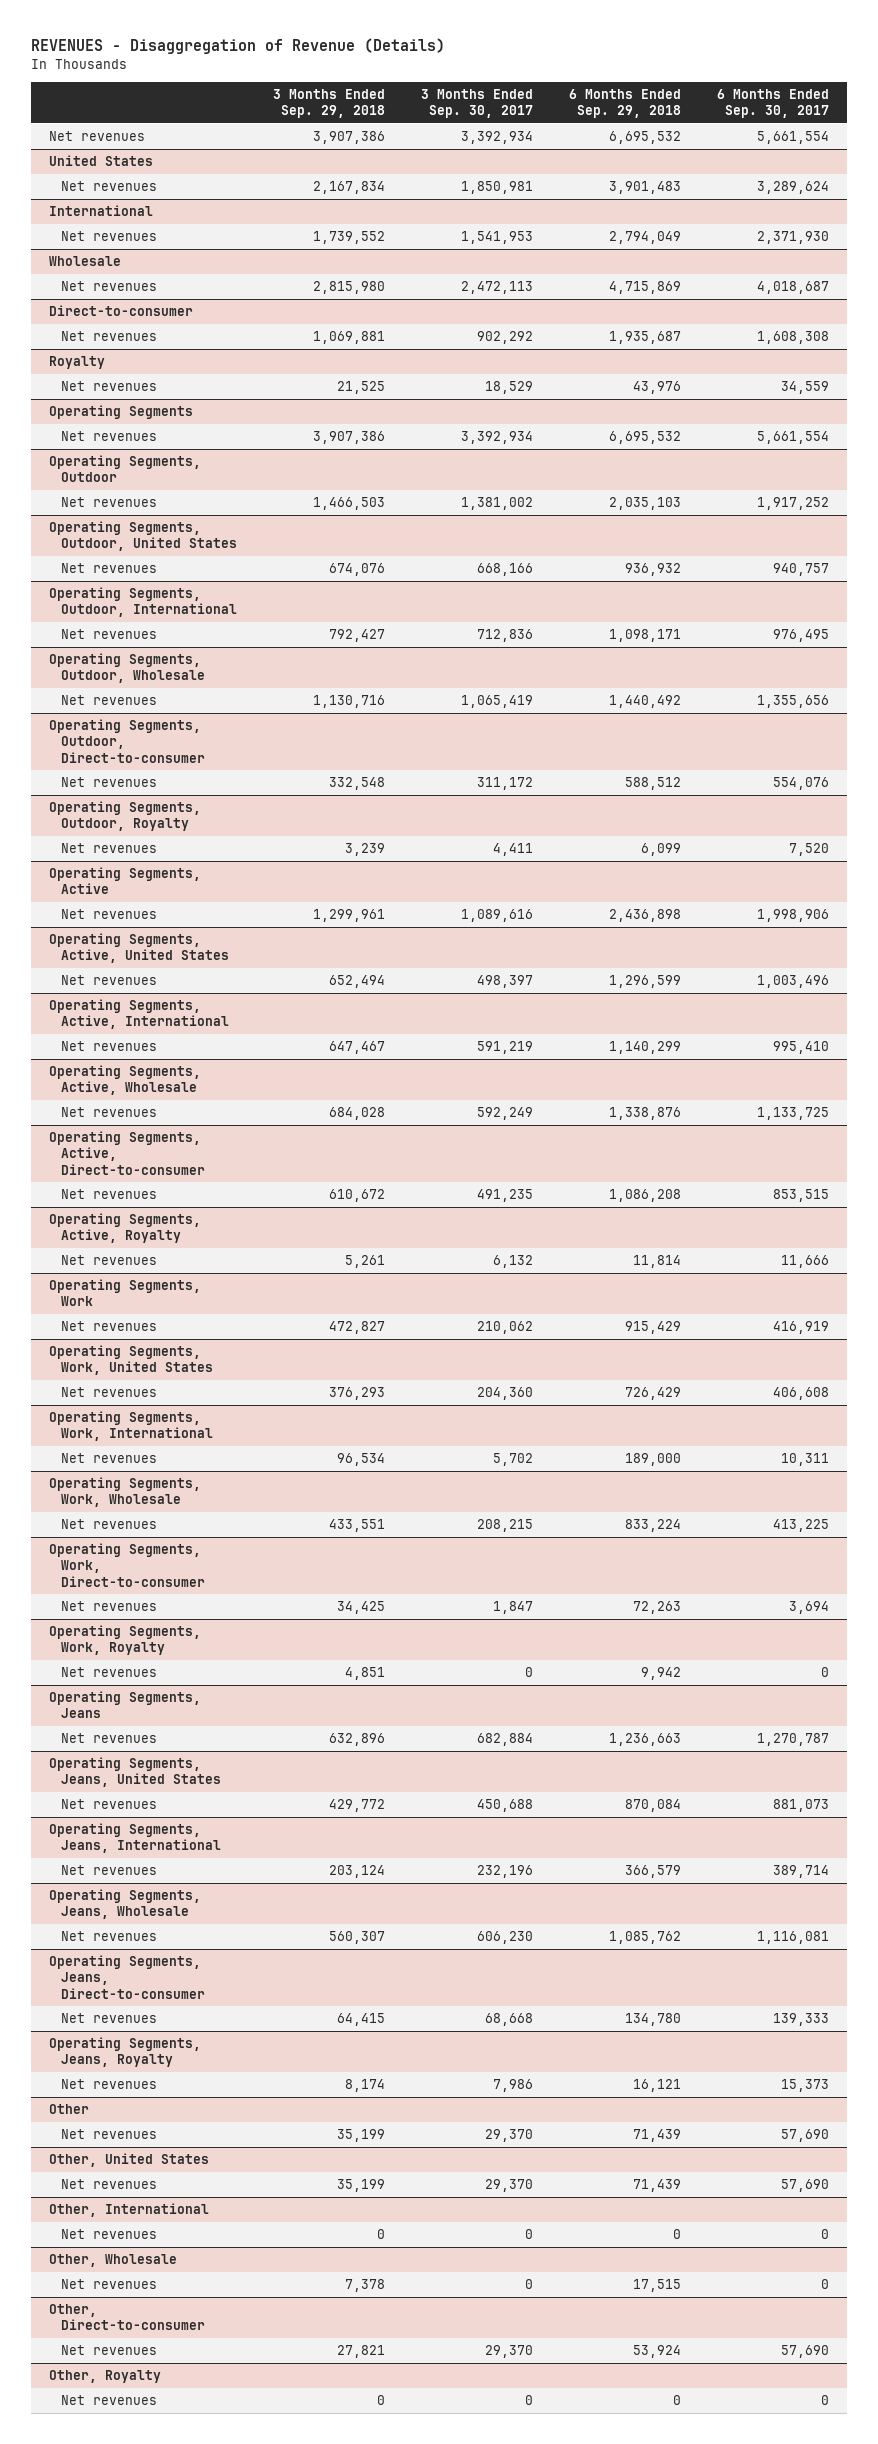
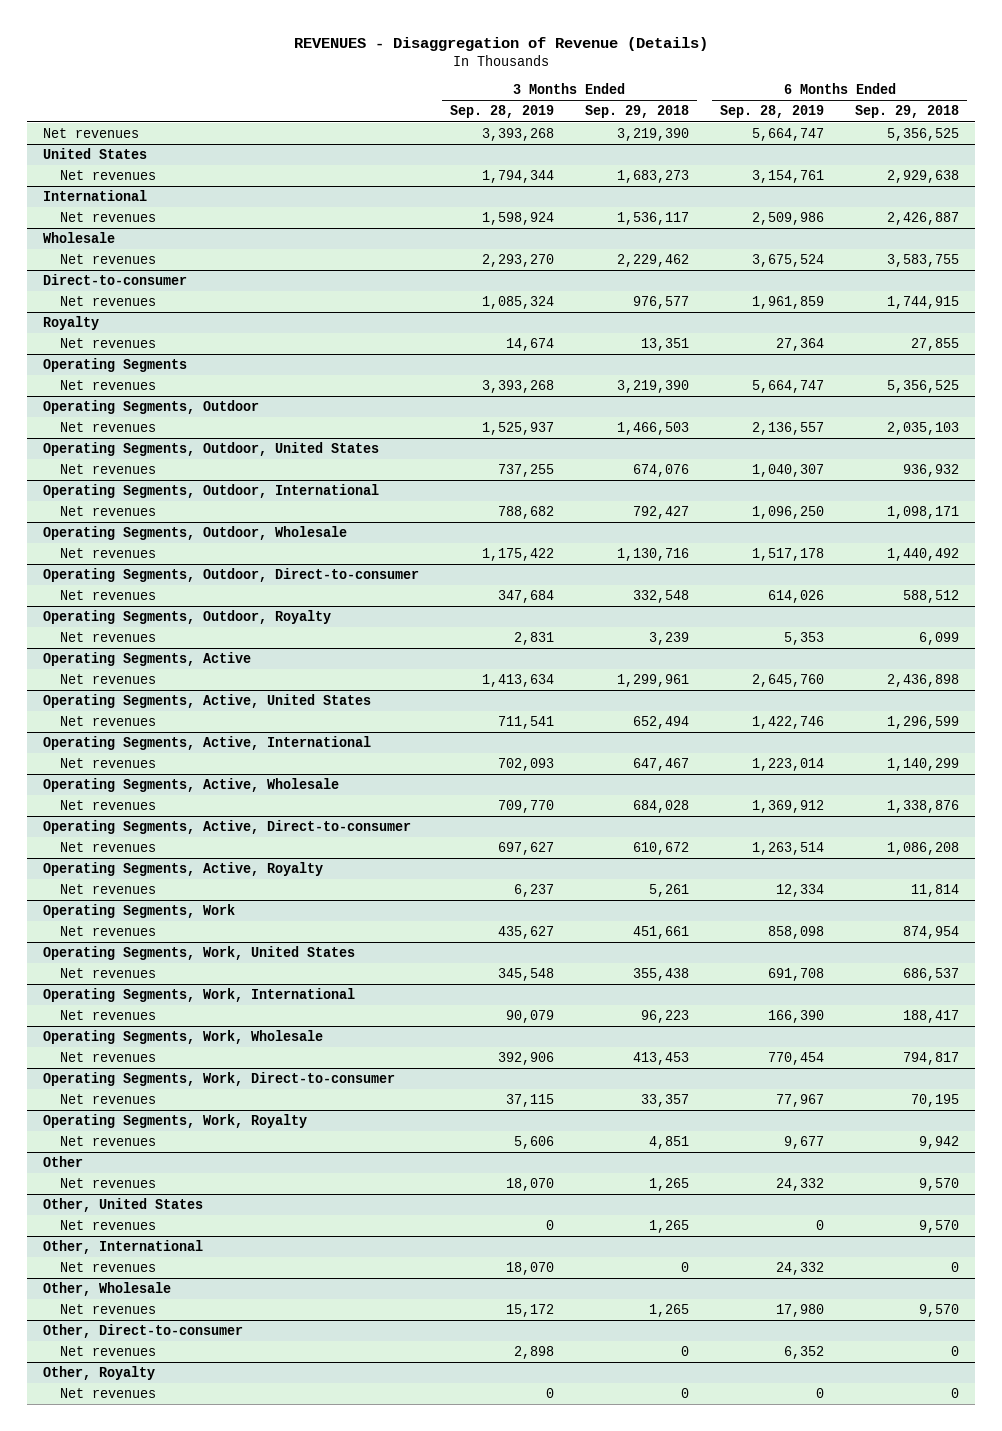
- | 3 Months Ended Sep. 29, 2018 | 3 Months Ended Sep. 30, 2017 | 6 Months Ended Sep. 29, 2018 | 6 Months Ended Sep. 30, 2017
+ | 3 Months Ended Sep. 28, 2019 | 3 Months Ended Sep. 29, 2018 | 6 Months Ended Sep. 28, 2019 | 6 Months Ended Sep. 29, 2018
- Net revenues | 3,907,386 | 3,392,934 | 6,695,532 | 5,661,554
+ Net revenues | 3,393,268 | 3,219,390 | 5,664,747 | 5,356,525
@ United States
- Net revenues | 2,167,834 | 1,850,981 | 3,901,483 | 3,289,624
+ Net revenues | 1,794,344 | 1,683,273 | 3,154,761 | 2,929,638
@ International
- Net revenues | 1,739,552 | 1,541,953 | 2,794,049 | 2,371,930
+ Net revenues | 1,598,924 | 1,536,117 | 2,509,986 | 2,426,887
@ Wholesale
- Net revenues | 2,815,980 | 2,472,113 | 4,715,869 | 4,018,687
+ Net revenues | 2,293,270 | 2,229,462 | 3,675,524 | 3,583,755
@ Direct-to-consumer
- Net revenues | 1,069,881 | 902,292 | 1,935,687 | 1,608,308
+ Net revenues | 1,085,324 | 976,577 | 1,961,859 | 1,744,915
@ Royalty
- Net revenues | 21,525 | 18,529 | 43,976 | 34,559
+ Net revenues | 14,674 | 13,351 | 27,364 | 27,855
@ Operating Segments
- Net revenues | 3,907,386 | 3,392,934 | 6,695,532 | 5,661,554
+ Net revenues | 3,393,268 | 3,219,390 | 5,664,747 | 5,356,525
@ Operating Segments, Work
- Net revenues | 472,827 | 210,062 | 915,429 | 416,919
+ Net revenues | 435,627 | 451,661 | 858,098 | 874,954
@ Operating Segments, Work, United States
- Net revenues | 376,293 | 204,360 | 726,429 | 406,608
+ Net revenues | 345,548 | 355,438 | 691,708 | 686,537
@ Operating Segments, Work, International
- Net revenues | 96,534 | 5,702 | 189,000 | 10,311
+ Net revenues | 90,079 | 96,223 | 166,390 | 188,417
@ Operating Segments, Work, Wholesale
- Net revenues | 433,551 | 208,215 | 833,224 | 413,225
+ Net revenues | 392,906 | 413,453 | 770,454 | 794,817
@ Operating Segments, Work, Direct-to-consumer
- Net revenues | 34,425 | 1,847 | 72,263 | 3,694
+ Net revenues | 37,115 | 33,357 | 77,967 | 70,195
- Operating Segments, Jeans
- Net revenues | 632,896 | 682,884 | 1,236,663 | 1,270,787
- Operating Segments, Jeans, United States
- Net revenues | 429,772 | 450,688 | 870,084 | 881,073
- Operating Segments, Jeans, International
- Net revenues | 203,124 | 232,196 | 366,579 | 389,714
- Operating Segments, Jeans, Wholesale
- Net revenues | 560,307 | 606,230 | 1,085,762 | 1,116,081
- Operating Segments, Jeans, Direct-to-consumer
- Net revenues | 64,415 | 68,668 | 134,780 | 139,333
- Operating Segments, Jeans, Royalty
- Net revenues | 8,174 | 7,986 | 16,121 | 15,373
@ Other
- Net revenues | 35,199 | 29,370 | 71,439 | 57,690
+ Net revenues | 18,070 | 1,265 | 24,332 | 9,570
@ Other, United States
- Net revenues | 35,199 | 29,370 | 71,439 | 57,690
+ Net revenues | 0 | 1,265 | 0 | 9,570
@ Other, Wholesale
- Net revenues | 7,378 | 0 | 17,515 | 0
+ Net revenues | 15,172 | 1,265 | 17,980 | 9,570
@ Other, Direct-to-consumer
- Net revenues | 27,821 | 29,370 | 53,924 | 57,690
+ Net revenues | 2,898 | 0 | 6,352 | 0

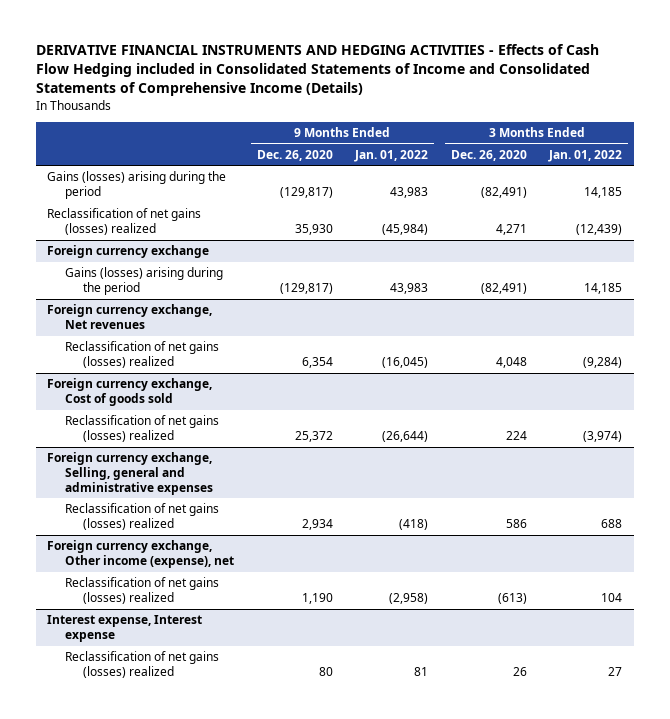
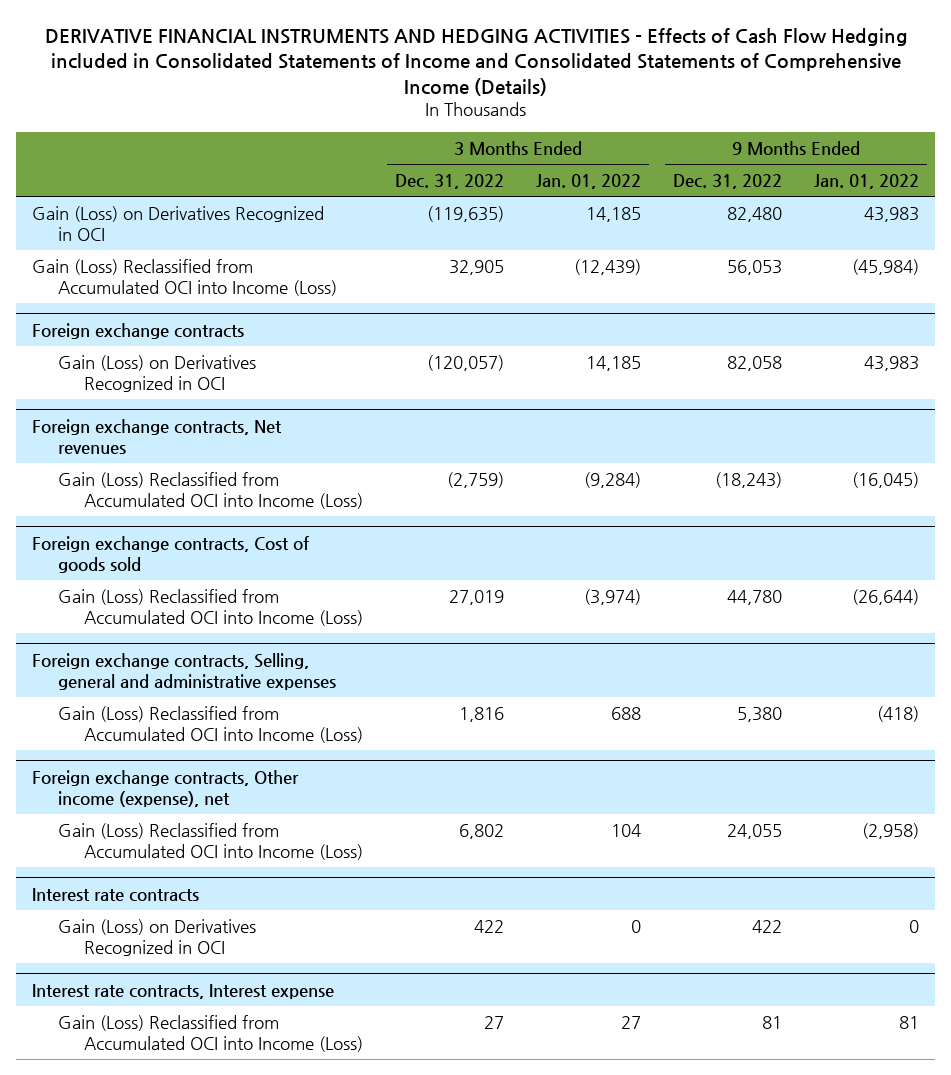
- | 9 Months Ended Dec. 26, 2020 | 9 Months Ended Jan. 01, 2022 | 3 Months Ended Dec. 26, 2020 | 3 Months Ended Jan. 01, 2022
+ | 3 Months Ended Dec. 31, 2022 | 3 Months Ended Jan. 01, 2022 | 9 Months Ended Dec. 31, 2022 | 9 Months Ended Jan. 01, 2022
- Gains (losses) arising during the period | (129,817) | 43,983 | (82,491) | 14,185
- Reclassification of net gains (losses) realized | 35,930 | (45,984) | 4,271 | (12,439)
- Foreign currency exchange
- Gains (losses) arising during the period | (129,817) | 43,983 | (82,491) | 14,185
- Foreign currency exchange, Net revenues
- Reclassification of net gains (losses) realized | 6,354 | (16,045) | 4,048 | (9,284)
- Foreign currency exchange, Cost of goods sold
- Reclassification of net gains (losses) realized | 25,372 | (26,644) | 224 | (3,974)
- Foreign currency exchange, Selling, general and administrative expenses
- Reclassification of net gains (losses) realized | 2,934 | (418) | 586 | 688
- Foreign currency exchange, Other income (expense), net
- Reclassification of net gains (losses) realized | 1,190 | (2,958) | (613) | 104
- Interest expense, Interest expense
- Reclassification of net gains (losses) realized | 80 | 81 | 26 | 27
+ Gain (Loss) on Derivatives Recognized in OCI | (119,635) | 14,185 | 82,480 | 43,983
+ Gain (Loss) Reclassified from Accumulated OCI into Income (Loss) | 32,905 | (12,439) | 56,053 | (45,984)
+ Foreign exchange contracts
+ Gain (Loss) on Derivatives Recognized in OCI | (120,057) | 14,185 | 82,058 | 43,983
+ Foreign exchange contracts, Net revenues
+ Gain (Loss) Reclassified from Accumulated OCI into Income (Loss) | (2,759) | (9,284) | (18,243) | (16,045)
+ Foreign exchange contracts, Cost of goods sold
+ Gain (Loss) Reclassified from Accumulated OCI into Income (Loss) | 27,019 | (3,974) | 44,780 | (26,644)
+ Foreign exchange contracts, Selling, general and administrative expenses
+ Gain (Loss) Reclassified from Accumulated OCI into Income (Loss) | 1,816 | 688 | 5,380 | (418)
+ Foreign exchange contracts, Other income (expense), net
+ Gain (Loss) Reclassified from Accumulated OCI into Income (Loss) | 6,802 | 104 | 24,055 | (2,958)
+ Interest rate contracts
+ Gain (Loss) on Derivatives Recognized in OCI | 422 | 0 | 422 | 0
+ Interest rate contracts, Interest expense
+ Gain (Loss) Reclassified from Accumulated OCI into Income (Loss) | 27 | 27 | 81 | 81

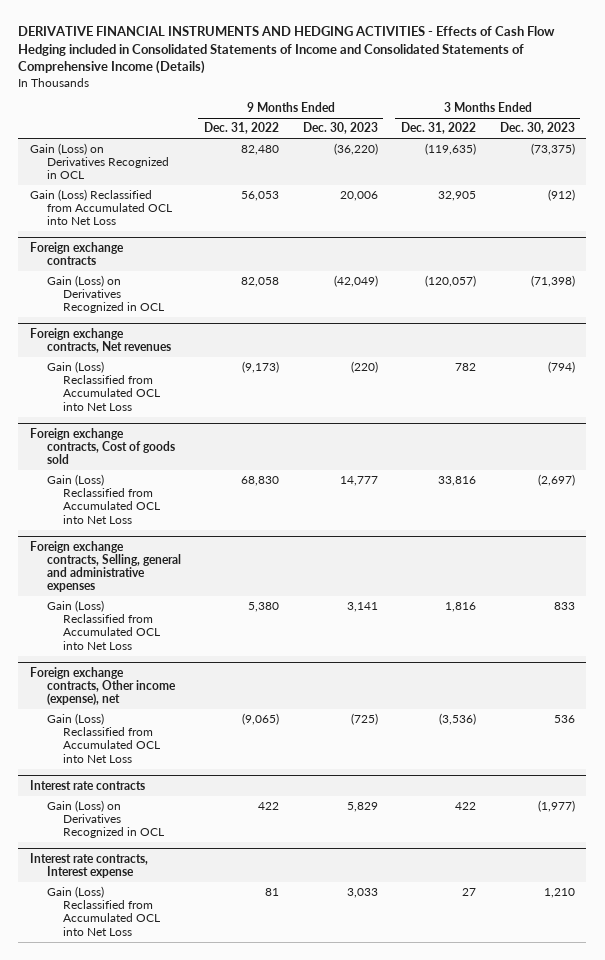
- | 3 Months Ended Dec. 31, 2022 | 3 Months Ended Jan. 01, 2022 | 9 Months Ended Dec. 31, 2022 | 9 Months Ended Jan. 01, 2022
+ | 9 Months Ended Dec. 31, 2022 | 9 Months Ended Dec. 30, 2023 | 3 Months Ended Dec. 31, 2022 | 3 Months Ended Dec. 30, 2023
- Gain (Loss) on Derivatives Recognized in OCI | (119,635) | 14,185 | 82,480 | 43,983
- Gain (Loss) Reclassified from Accumulated OCI into Income (Loss) | 32,905 | (12,439) | 56,053 | (45,984)
+ Gain (Loss) on Derivatives Recognized in OCL | 82,480 | (36,220) | (119,635) | (73,375)
+ Gain (Loss) Reclassified from Accumulated OCL into Net Loss | 56,053 | 20,006 | 32,905 | (912)
@ Foreign exchange contracts
- Gain (Loss) on Derivatives Recognized in OCI | (120,057) | 14,185 | 82,058 | 43,983
+ Gain (Loss) on Derivatives Recognized in OCL | 82,058 | (42,049) | (120,057) | (71,398)
@ Foreign exchange contracts, Net revenues
- Gain (Loss) Reclassified from Accumulated OCI into Income (Loss) | (2,759) | (9,284) | (18,243) | (16,045)
+ Gain (Loss) Reclassified from Accumulated OCL into Net Loss | (9,173) | (220) | 782 | (794)
@ Foreign exchange contracts, Cost of goods sold
- Gain (Loss) Reclassified from Accumulated OCI into Income (Loss) | 27,019 | (3,974) | 44,780 | (26,644)
+ Gain (Loss) Reclassified from Accumulated OCL into Net Loss | 68,830 | 14,777 | 33,816 | (2,697)
@ Foreign exchange contracts, Selling, general and administrative expenses
- Gain (Loss) Reclassified from Accumulated OCI into Income (Loss) | 1,816 | 688 | 5,380 | (418)
+ Gain (Loss) Reclassified from Accumulated OCL into Net Loss | 5,380 | 3,141 | 1,816 | 833
@ Foreign exchange contracts, Other income (expense), net
- Gain (Loss) Reclassified from Accumulated OCI into Income (Loss) | 6,802 | 104 | 24,055 | (2,958)
+ Gain (Loss) Reclassified from Accumulated OCL into Net Loss | (9,065) | (725) | (3,536) | 536
@ Interest rate contracts
- Gain (Loss) on Derivatives Recognized in OCI | 422 | 0 | 422 | 0
+ Gain (Loss) on Derivatives Recognized in OCL | 422 | 5,829 | 422 | (1,977)
@ Interest rate contracts, Interest expense
- Gain (Loss) Reclassified from Accumulated OCI into Income (Loss) | 27 | 27 | 81 | 81
+ Gain (Loss) Reclassified from Accumulated OCL into Net Loss | 81 | 3,033 | 27 | 1,210

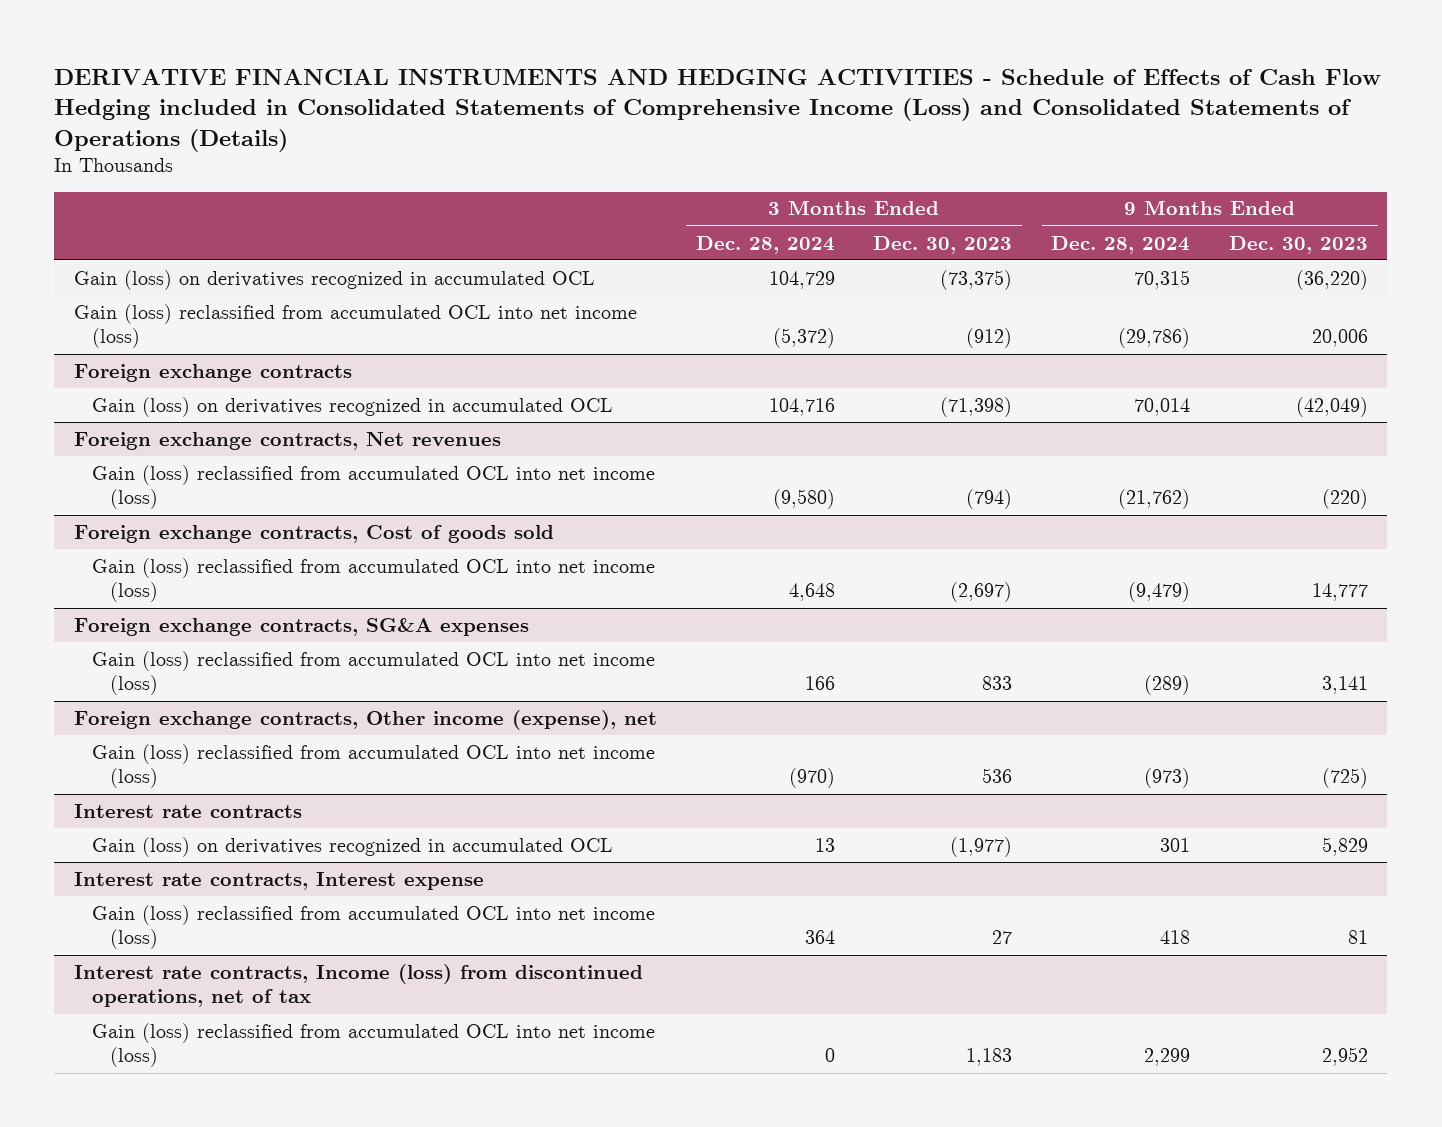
- DERIVATIVE FINANCIAL INSTRUMENTS AND HEDGING ACTIVITIES - Effects of Cash Flow Hedging included in Consolidated Statements of Income and Consolidated Statements of Comprehensive Income (Details)
+ DERIVATIVE FINANCIAL INSTRUMENTS AND HEDGING ACTIVITIES - Schedule of Effects of Cash Flow Hedging included in Consolidated Statements of Comprehensive Income (Loss) and Consolidated Statements of Operations (Details)
- | 9 Months Ended Dec. 31, 2022 | 9 Months Ended Dec. 30, 2023 | 3 Months Ended Dec. 31, 2022 | 3 Months Ended Dec. 30, 2023
+ | 3 Months Ended Dec. 28, 2024 | 3 Months Ended Dec. 30, 2023 | 9 Months Ended Dec. 28, 2024 | 9 Months Ended Dec. 30, 2023
- Gain (Loss) on Derivatives Recognized in OCL | 82,480 | (36,220) | (119,635) | (73,375)
- Gain (Loss) Reclassified from Accumulated OCL into Net Loss | 56,053 | 20,006 | 32,905 | (912)
+ Gain (loss) on derivatives recognized in accumulated OCL | 104,729 | (73,375) | 70,315 | (36,220)
+ Gain (loss) reclassified from accumulated OCL into net income (loss) | (5,372) | (912) | (29,786) | 20,006
@ Foreign exchange contracts
- Gain (Loss) on Derivatives Recognized in OCL | 82,058 | (42,049) | (120,057) | (71,398)
+ Gain (loss) on derivatives recognized in accumulated OCL | 104,716 | (71,398) | 70,014 | (42,049)
@ Foreign exchange contracts, Net revenues
- Gain (Loss) Reclassified from Accumulated OCL into Net Loss | (9,173) | (220) | 782 | (794)
+ Gain (loss) reclassified from accumulated OCL into net income (loss) | (9,580) | (794) | (21,762) | (220)
@ Foreign exchange contracts, Cost of goods sold
- Gain (Loss) Reclassified from Accumulated OCL into Net Loss | 68,830 | 14,777 | 33,816 | (2,697)
- Foreign exchange contracts, Selling, general and administrative expenses
- Gain (Loss) Reclassified from Accumulated OCL into Net Loss | 5,380 | 3,141 | 1,816 | 833
@ Foreign exchange contracts, Cost of goods sold
+ Gain (loss) reclassified from accumulated OCL into net income (loss) | 4,648 | (2,697) | (9,479) | 14,777
+ Foreign exchange contracts, SG&A expenses
+ Gain (loss) reclassified from accumulated OCL into net income (loss) | 166 | 833 | (289) | 3,141
@ Foreign exchange contracts, Other income (expense), net
- Gain (Loss) Reclassified from Accumulated OCL into Net Loss | (9,065) | (725) | (3,536) | 536
+ Gain (loss) reclassified from accumulated OCL into net income (loss) | (970) | 536 | (973) | (725)
@ Interest rate contracts
- Gain (Loss) on Derivatives Recognized in OCL | 422 | 5,829 | 422 | (1,977)
+ Gain (loss) on derivatives recognized in accumulated OCL | 13 | (1,977) | 301 | 5,829
@ Interest rate contracts, Interest expense
- Gain (Loss) Reclassified from Accumulated OCL into Net Loss | 81 | 3,033 | 27 | 1,210
+ Gain (loss) reclassified from accumulated OCL into net income (loss) | 364 | 27 | 418 | 81
+ Interest rate contracts, Income (loss) from discontinued operations, net of tax
+ Gain (loss) reclassified from accumulated OCL into net income (loss) | 0 | 1,183 | 2,299 | 2,952

